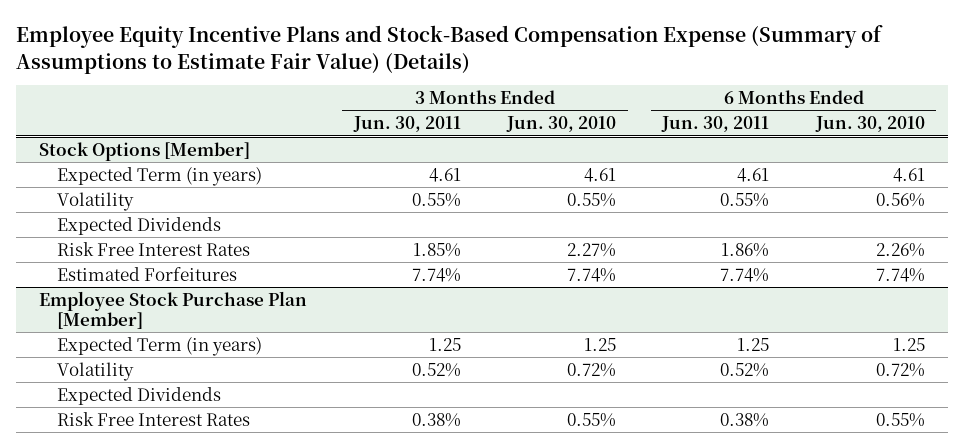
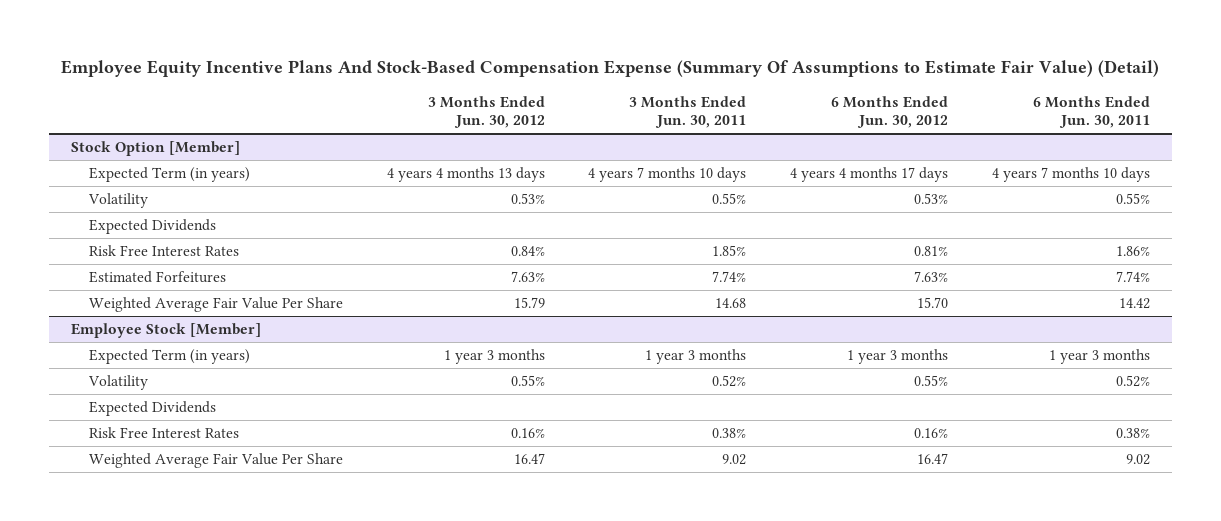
- Employee Equity Incentive Plans and Stock-Based Compensation Expense (Summary of Assumptions to Estimate Fair Value) (Details)
+ Employee Equity Incentive Plans And Stock-Based Compensation Expense (Summary Of Assumptions to Estimate Fair Value) (Detail)
- | 3 Months Ended Jun. 30, 2011 | 3 Months Ended Jun. 30, 2010 | 6 Months Ended Jun. 30, 2011 | 6 Months Ended Jun. 30, 2010
+ | 3 Months Ended Jun. 30, 2012 | 3 Months Ended Jun. 30, 2011 | 6 Months Ended Jun. 30, 2012 | 6 Months Ended Jun. 30, 2011
- Stock Options [Member]
- Expected Term (in years) | 4.61 | 4.61 | 4.61 | 4.61
+ Stock Option [Member]
+ Expected Term (in years) | 4 years 4 months 13 days | 4 years 7 months 10 days | 4 years 4 months 17 days | 4 years 7 months 10 days
- Employee Stock Purchase Plan [Member]
- Expected Term (in years) | 1.25 | 1.25 | 1.25 | 1.25
+ Weighted Average Fair Value Per Share | 15.79 | 14.68 | 15.70 | 14.42
+ Employee Stock [Member]
+ Expected Term (in years) | 1 year 3 months | 1 year 3 months | 1 year 3 months | 1 year 3 months
+ Weighted Average Fair Value Per Share | 16.47 | 9.02 | 16.47 | 9.02

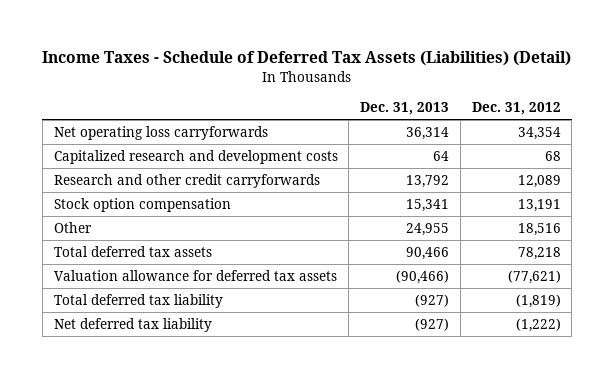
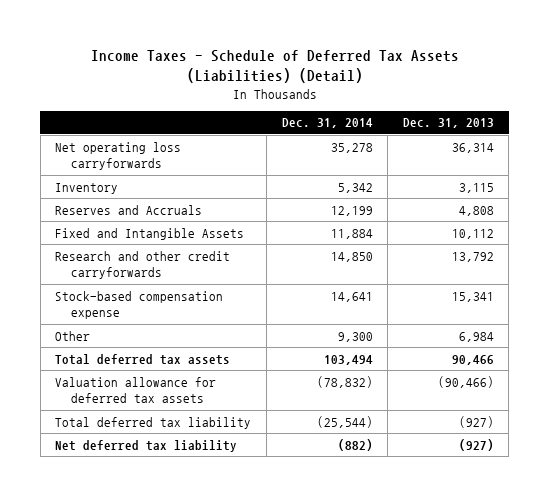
- | Dec. 31, 2013 | Dec. 31, 2012
+ | Dec. 31, 2014 | Dec. 31, 2013
- Capitalized research and development costs | 64 | 68
+ Inventory | 5,342 | 3,115
+ Reserves and Accruals | 12,199 | 4,808
+ Fixed and Intangible Assets | 11,884 | 10,112
- Stock option compensation | 15,341 | 13,191
- Other | 24,955 | 18,516
+ Stock-based compensation expense | 14,641 | 15,341
+ Other | 9,300 | 6,984

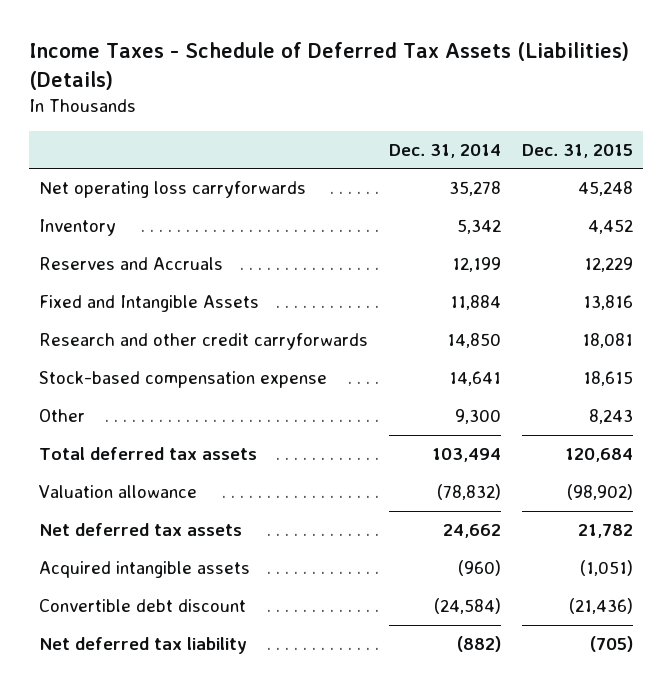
- Income Taxes - Schedule of Deferred Tax Assets (Liabilities) (Detail)
+ Income Taxes - Schedule of Deferred Tax Assets (Liabilities) (Details)
- | Dec. 31, 2014 | Dec. 31, 2013
+ | Dec. 31, 2014 | Dec. 31, 2015
- Valuation allowance for deferred tax assets | (78,832) | (90,466)
- Total deferred tax liability | (25,544) | (927)
+ Valuation allowance | (78,832) | (98,902)
+ Net deferred tax assets | 24,662 | 21,782
+ Acquired intangible assets | (960) | (1,051)
+ Convertible debt discount | (24,584) | (21,436)

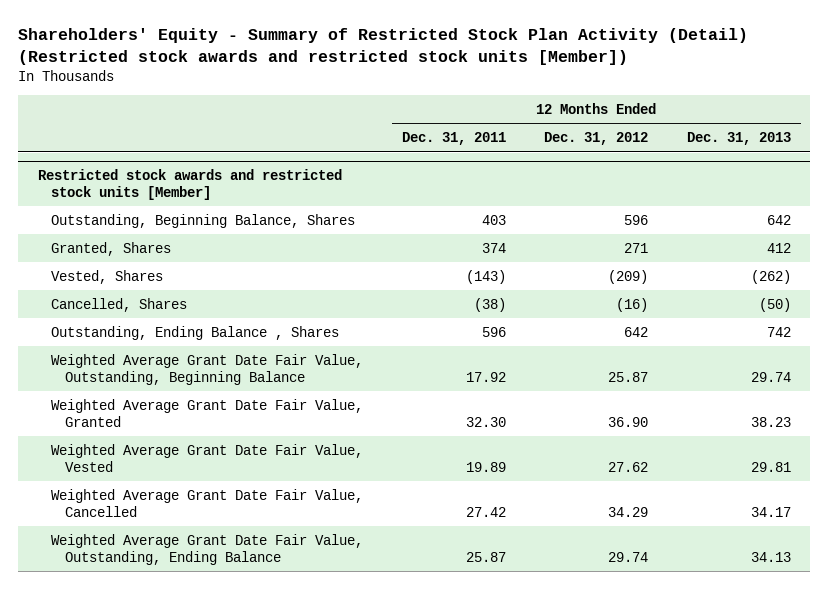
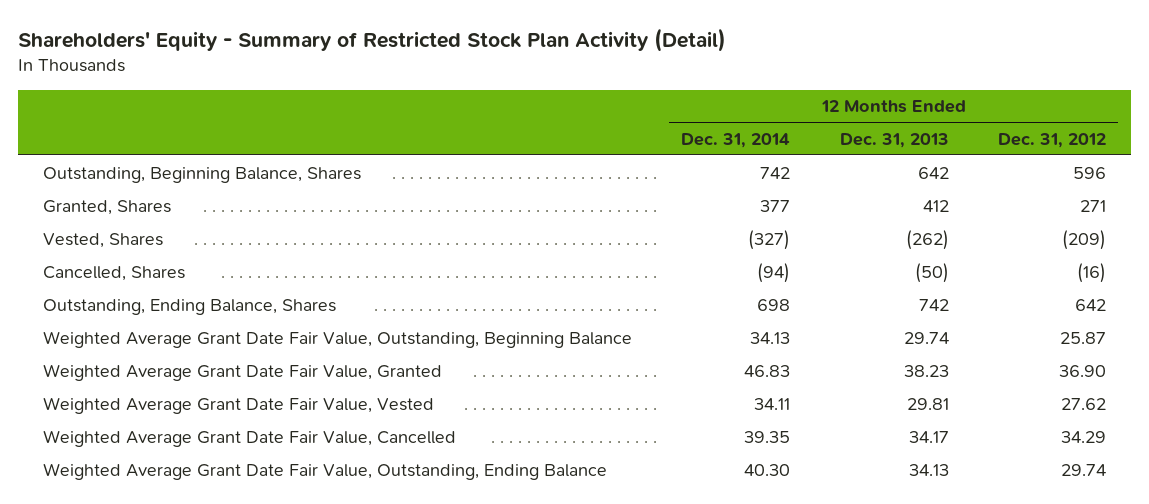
- Shareholders' Equity - Summary of Restricted Stock Plan Activity (Detail) (Restricted stock awards and restricted stock units [Member])
+ Shareholders' Equity - Summary of Restricted Stock Plan Activity (Detail)
- | 12 Months Ended Dec. 31, 2011 | 12 Months Ended Dec. 31, 2012 | 12 Months Ended Dec. 31, 2013
+ | 12 Months Ended Dec. 31, 2014 | 12 Months Ended Dec. 31, 2013 | 12 Months Ended Dec. 31, 2012
- Restricted stock awards and restricted stock units [Member]
- Outstanding, Ending Balance , Shares | 596 | 642 | 742
+ Outstanding, Ending Balance, Shares | 698 | 742 | 642

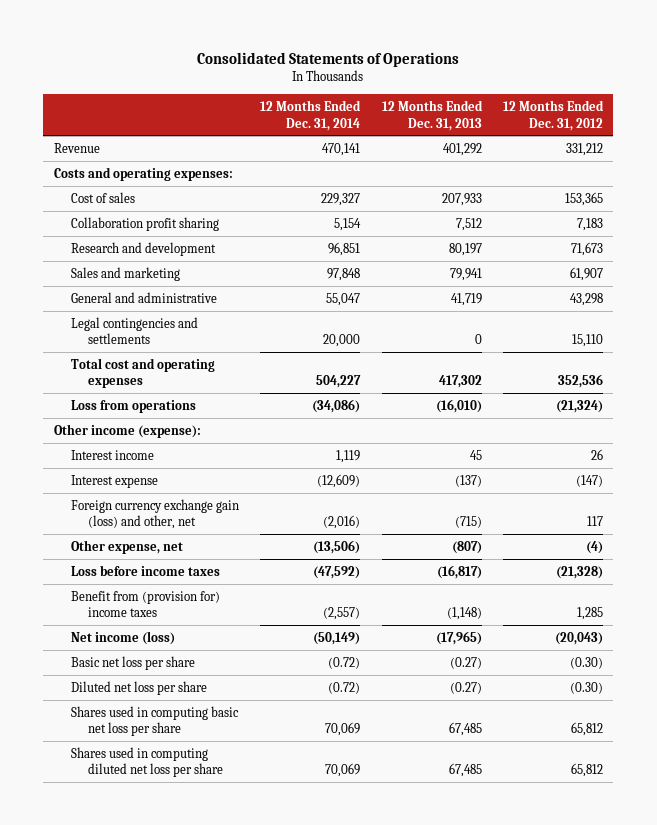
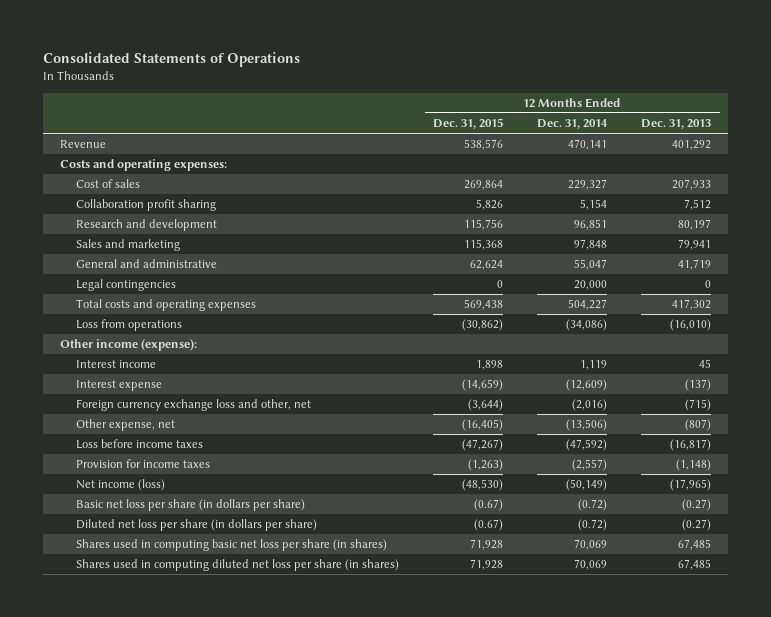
- | 12 Months Ended Dec. 31, 2014 | 12 Months Ended Dec. 31, 2013 | 12 Months Ended Dec. 31, 2012
+ | 12 Months Ended Dec. 31, 2015 | 12 Months Ended Dec. 31, 2014 | 12 Months Ended Dec. 31, 2013
- Legal contingencies and settlements | 20,000 | 0 | 15,110
- Total cost and operating expenses | 504,227 | 417,302 | 352,536
+ Legal contingencies | 0 | 20,000 | 0
+ Total costs and operating expenses | 569,438 | 504,227 | 417,302
- Foreign currency exchange gain (loss) and other, net | (2,016) | (715) | 117
+ Foreign currency exchange loss and other, net | (3,644) | (2,016) | (715)
- Benefit from (provision for) income taxes | (2,557) | (1,148) | 1,285
+ Provision for income taxes | (1,263) | (2,557) | (1,148)
- Basic net loss per share | (0.72) | (0.27) | (0.30)
- Diluted net loss per share | (0.72) | (0.27) | (0.30)
- Shares used in computing basic net loss per share | 70,069 | 67,485 | 65,812
- Shares used in computing diluted net loss per share | 70,069 | 67,485 | 65,812
+ Basic net loss per share (in dollars per share) | (0.67) | (0.72) | (0.27)
+ Diluted net loss per share (in dollars per share) | (0.67) | (0.72) | (0.27)
+ Shares used in computing basic net loss per share (in shares) | 71,928 | 70,069 | 67,485
+ Shares used in computing diluted net loss per share (in shares) | 71,928 | 70,069 | 67,485

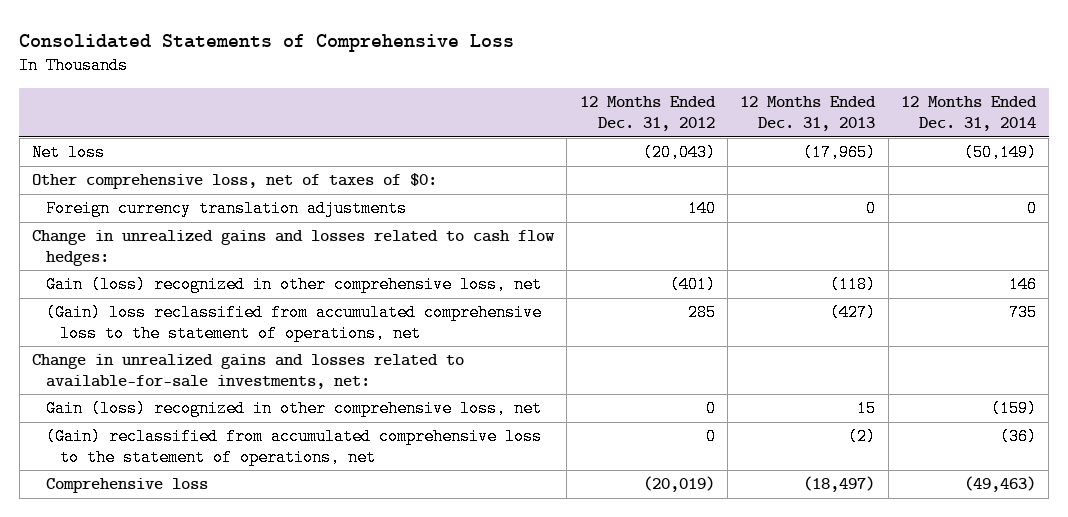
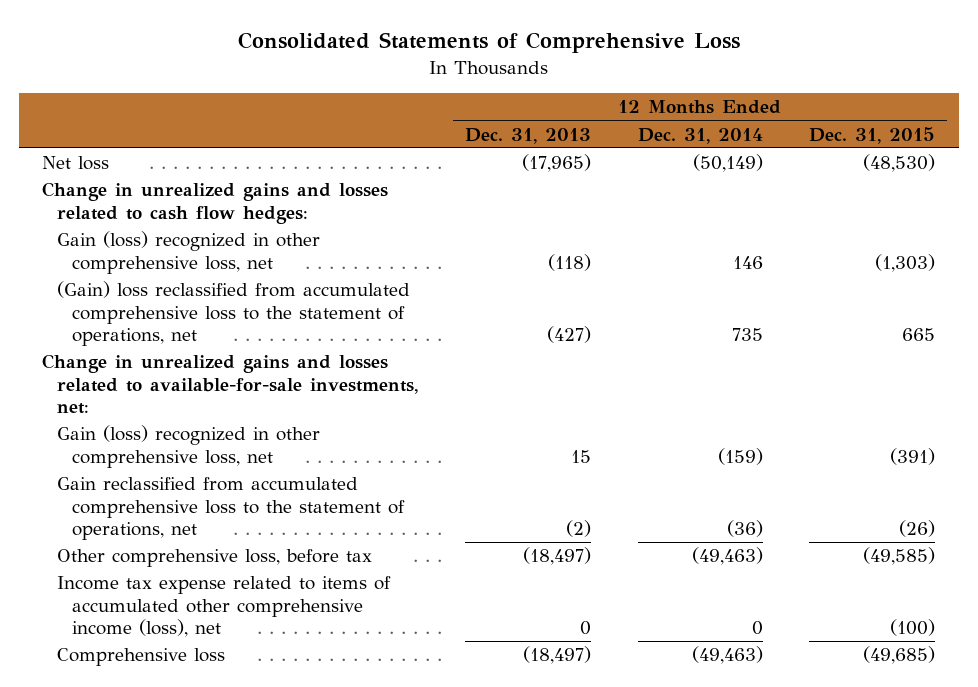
- | 12 Months Ended Dec. 31, 2012 | 12 Months Ended Dec. 31, 2013 | 12 Months Ended Dec. 31, 2014
+ | 12 Months Ended Dec. 31, 2013 | 12 Months Ended Dec. 31, 2014 | 12 Months Ended Dec. 31, 2015
- Other comprehensive loss, net of taxes of $0:
- Foreign currency translation adjustments | 140 | 0 | 0
- (Gain) reclassified from accumulated comprehensive loss to the statement of operations, net | 0 | (2) | (36)
+ Gain reclassified from accumulated comprehensive loss to the statement of operations, net | (2) | (36) | (26)
+ Other comprehensive loss, before tax | (18,497) | (49,463) | (49,585)
+ Income tax expense related to items of accumulated other comprehensive income (loss), net | 0 | 0 | (100)

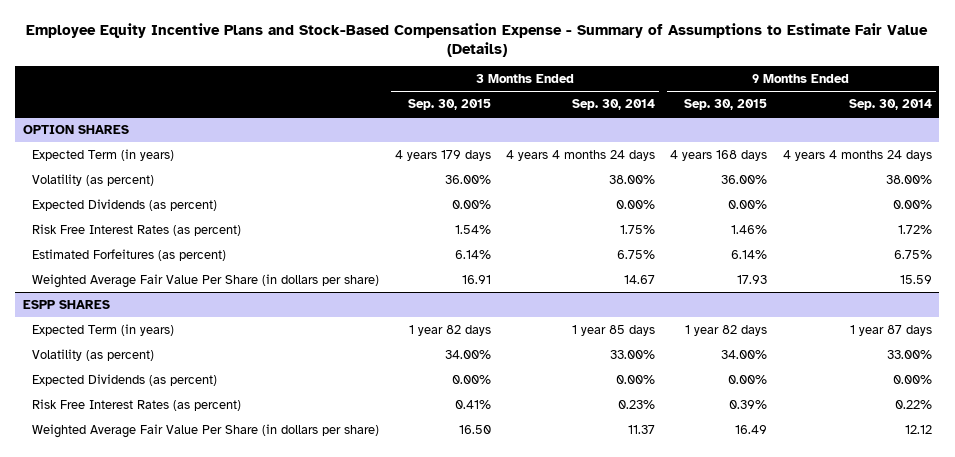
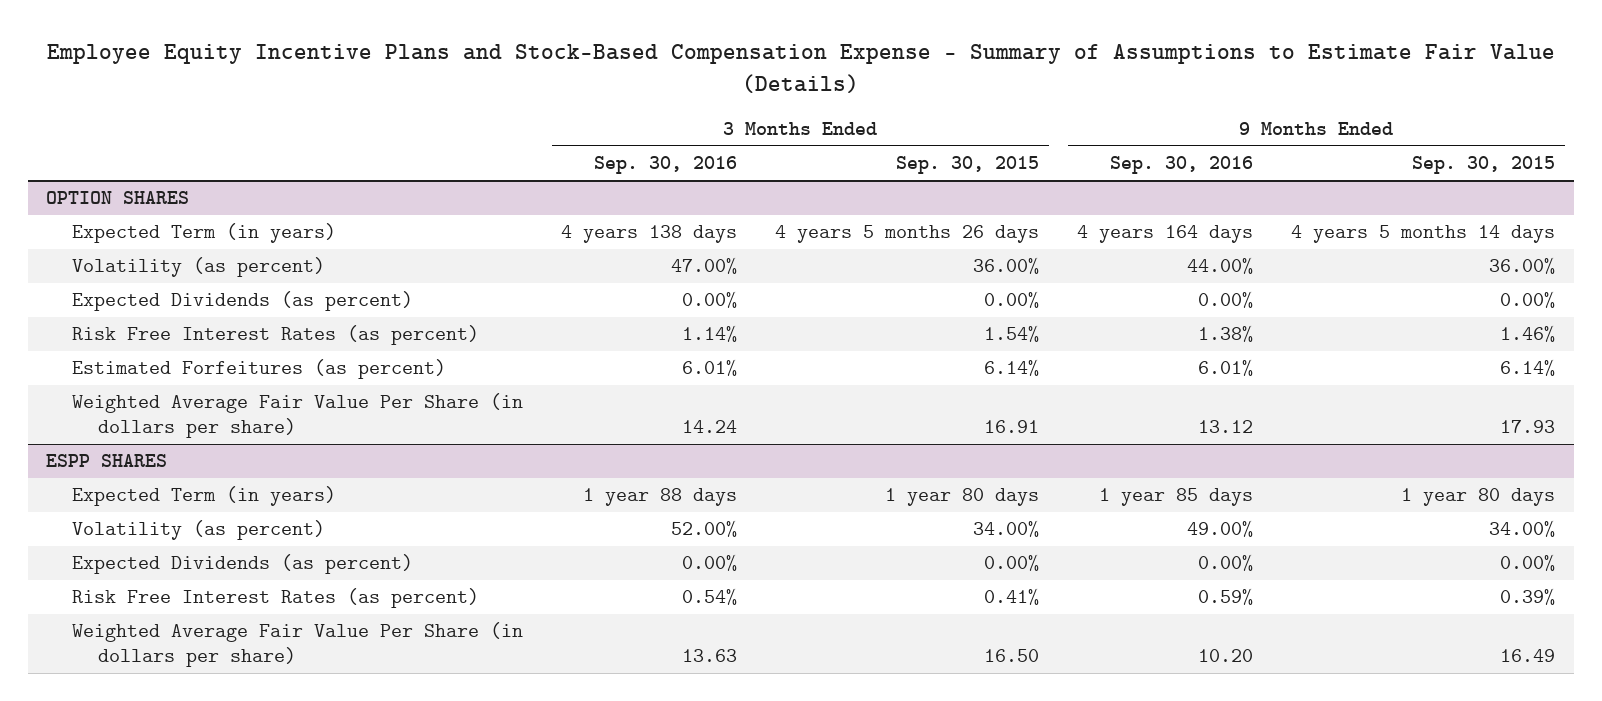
- | 3 Months Ended Sep. 30, 2015 | 3 Months Ended Sep. 30, 2014 | 9 Months Ended Sep. 30, 2015 | 9 Months Ended Sep. 30, 2014
+ | 3 Months Ended Sep. 30, 2016 | 3 Months Ended Sep. 30, 2015 | 9 Months Ended Sep. 30, 2016 | 9 Months Ended Sep. 30, 2015
@ OPTION SHARES
- Expected Term (in years) | 4 years 179 days | 4 years 4 months 24 days | 4 years 168 days | 4 years 4 months 24 days
+ Expected Term (in years) | 4 years 138 days | 4 years 5 months 26 days | 4 years 164 days | 4 years 5 months 14 days
@ ESPP SHARES
- Expected Term (in years) | 1 year 82 days | 1 year 85 days | 1 year 82 days | 1 year 87 days
+ Expected Term (in years) | 1 year 88 days | 1 year 80 days | 1 year 85 days | 1 year 80 days

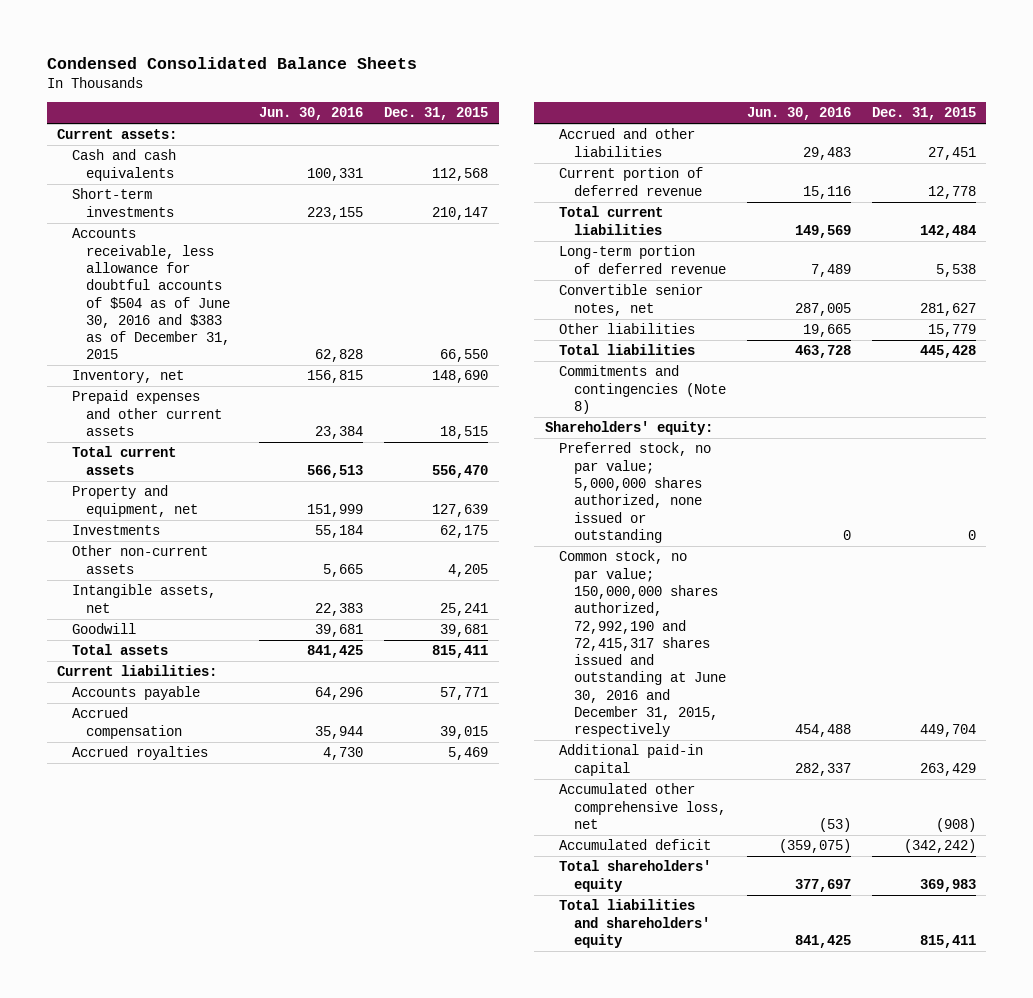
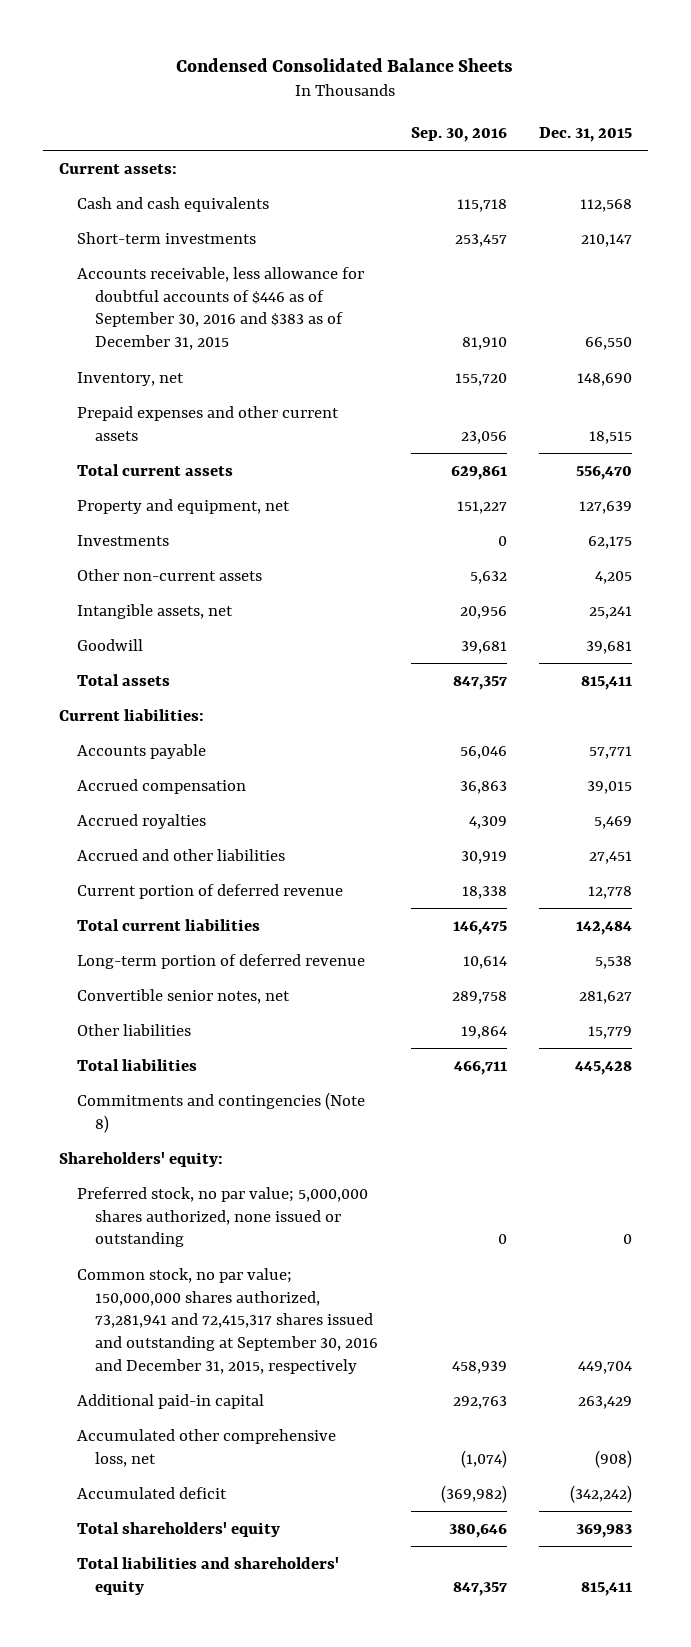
- | Jun. 30, 2016 | Dec. 31, 2015
+ | Sep. 30, 2016 | Dec. 31, 2015
- Accounts receivable, less allowance for doubtful accounts of $504 as of June 30, 2016 and $383 as of December 31, 2015 | 62,828 | 66,550
+ Accounts receivable, less allowance for doubtful accounts of $446 as of September 30, 2016 and $383 as of December 31, 2015 | 81,910 | 66,550
- Common stock, no par value; 150,000,000 shares authorized, 72,992,190 and 72,415,317 shares issued and outstanding at June 30, 2016 and December 31, 2015, respectively | 454,488 | 449,704
+ Common stock, no par value; 150,000,000 shares authorized, 73,281,941 and 72,415,317 shares issued and outstanding at September 30, 2016 and December 31, 2015, respectively | 458,939 | 449,704

